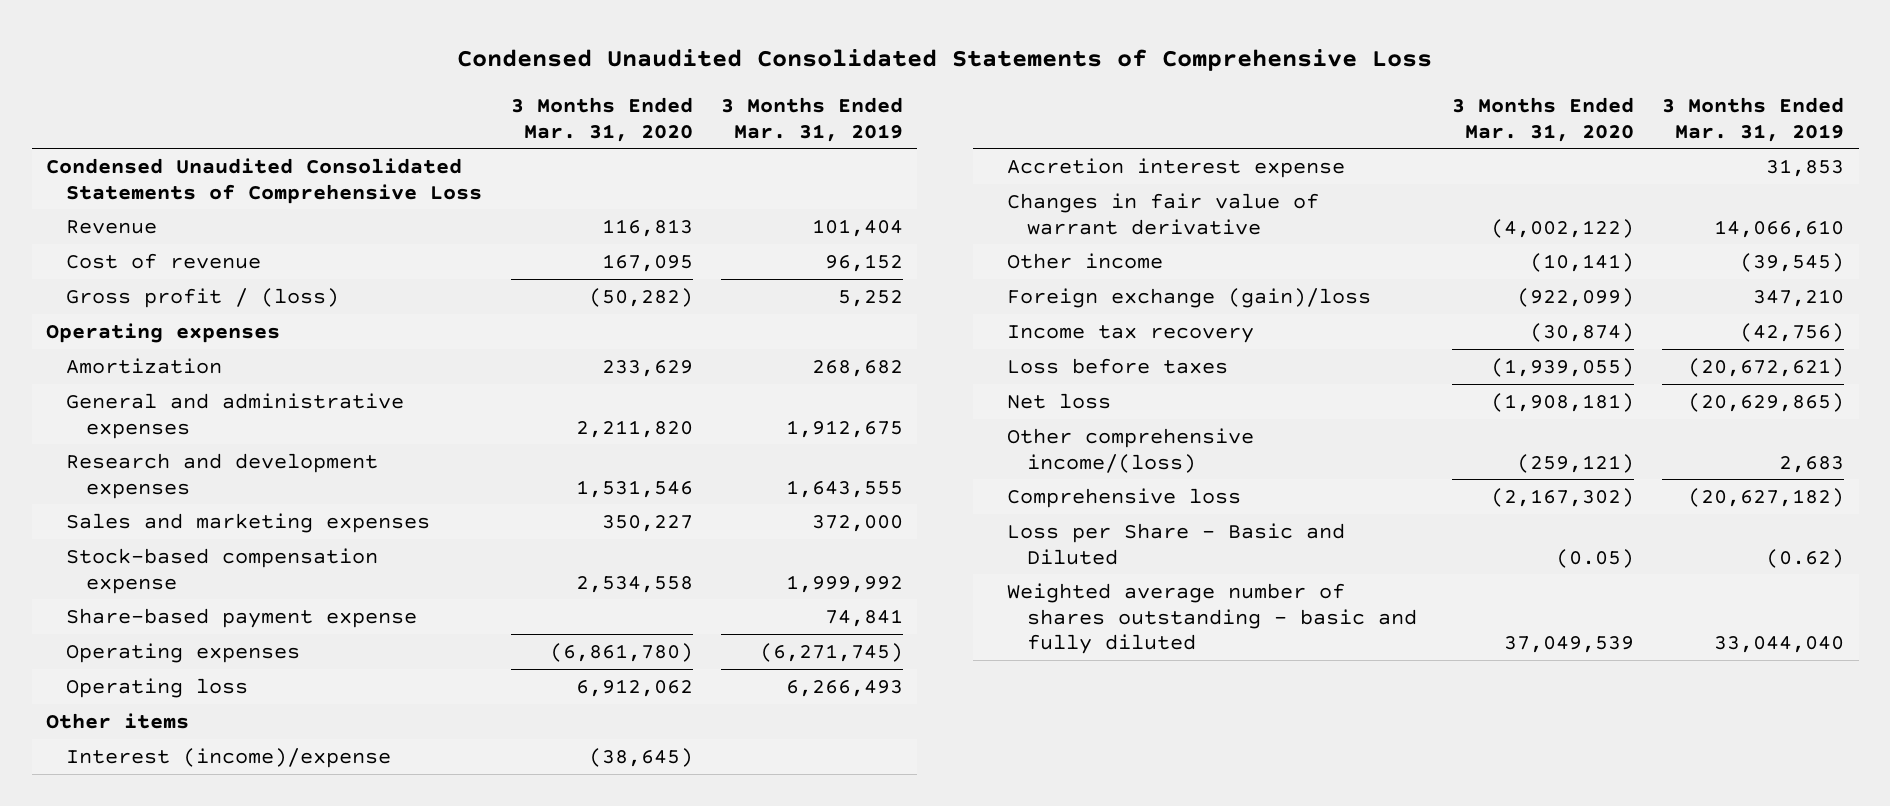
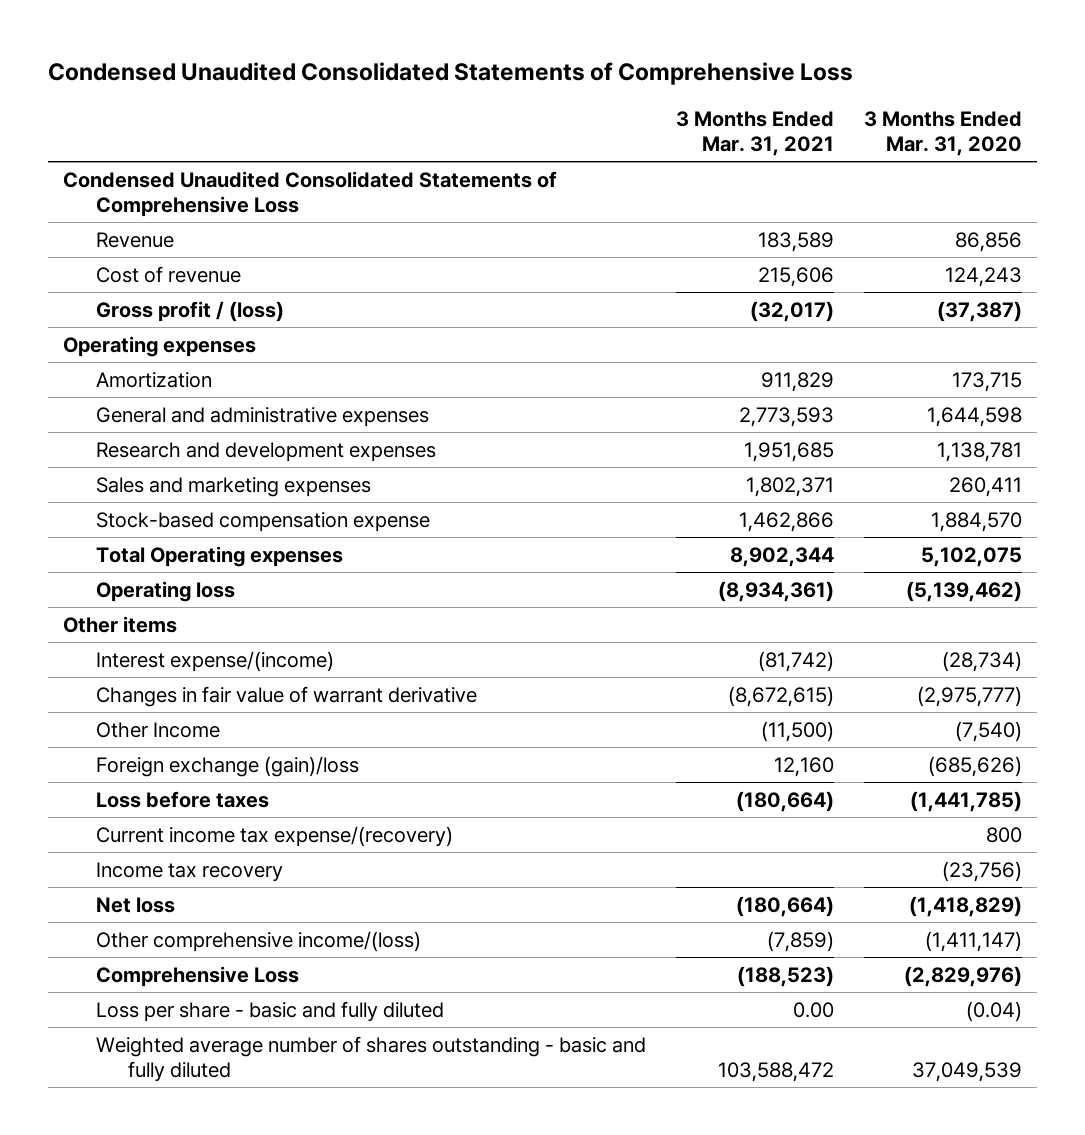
- | 3 Months Ended Mar. 31, 2020 | 3 Months Ended Mar. 31, 2019
+ | 3 Months Ended Mar. 31, 2021 | 3 Months Ended Mar. 31, 2020
- Revenue | 116,813 | 101,404
- Cost of revenue | 167,095 | 96,152
- Gross profit / (loss) | (50,282) | 5,252
+ Revenue | 183,589 | 86,856
+ Cost of revenue | 215,606 | 124,243
+ Gross profit / (loss) | (32,017) | (37,387)
- Amortization | 233,629 | 268,682
- General and administrative expenses | 2,211,820 | 1,912,675
- Research and development expenses | 1,531,546 | 1,643,555
- Sales and marketing expenses | 350,227 | 372,000
- Stock-based compensation expense | 2,534,558 | 1,999,992
- Share-based payment expense | | 74,841
- Operating expenses | (6,861,780) | (6,271,745)
- Operating loss | 6,912,062 | 6,266,493
+ Amortization | 911,829 | 173,715
+ General and administrative expenses | 2,773,593 | 1,644,598
+ Research and development expenses | 1,951,685 | 1,138,781
+ Sales and marketing expenses | 1,802,371 | 260,411
+ Stock-based compensation expense | 1,462,866 | 1,884,570
+ Total Operating expenses | 8,902,344 | 5,102,075
+ Operating loss | (8,934,361) | (5,139,462)
- Interest (income)/expense | (38,645) |
- Accretion interest expense | | 31,853
- Changes in fair value of warrant derivative | (4,002,122) | 14,066,610
- Other income | (10,141) | (39,545)
- Foreign exchange (gain)/loss | (922,099) | 347,210
- Income tax recovery | (30,874) | (42,756)
- Loss before taxes | (1,939,055) | (20,672,621)
- Net loss | (1,908,181) | (20,629,865)
- Other comprehensive income/(loss) | (259,121) | 2,683
- Comprehensive loss | (2,167,302) | (20,627,182)
- Loss per Share - Basic and Diluted | (0.05) | (0.62)
+ Interest expense/(income) | (81,742) | (28,734)
+ Changes in fair value of warrant derivative | (8,672,615) | (2,975,777)
+ Other Income | (11,500) | (7,540)
+ Foreign exchange (gain)/loss | 12,160 | (685,626)
+ Loss before taxes | (180,664) | (1,441,785)
+ Current income tax expense/(recovery) | | 800
+ Income tax recovery | | (23,756)
+ Net loss | (180,664) | (1,418,829)
+ Other comprehensive income/(loss) | (7,859) | (1,411,147)
+ Comprehensive Loss | (188,523) | (2,829,976)
+ Loss per share - basic and fully diluted | 0.00 | (0.04)

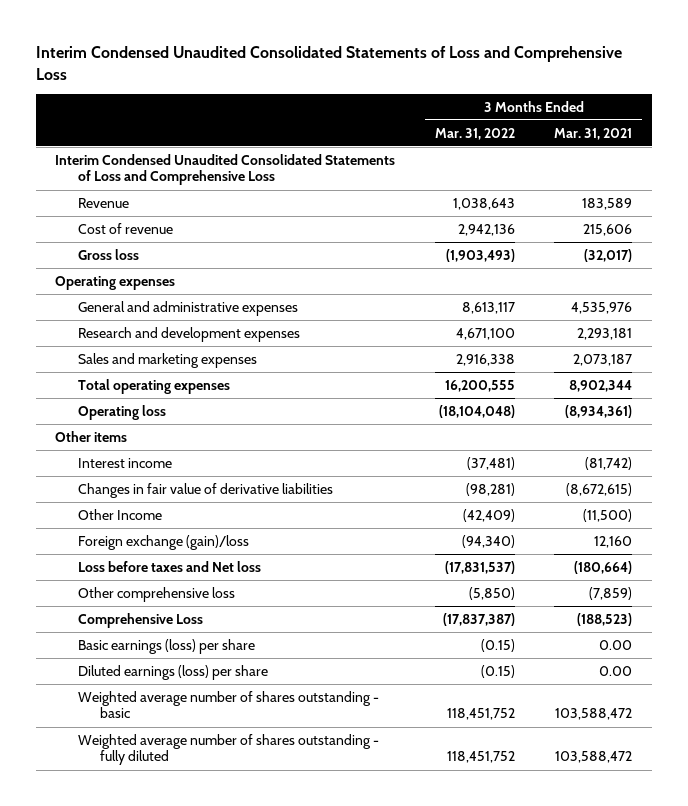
- Condensed Unaudited Consolidated Statements of Comprehensive Loss
+ Interim Condensed Unaudited Consolidated Statements of Loss and Comprehensive Loss
- | 3 Months Ended Mar. 31, 2021 | 3 Months Ended Mar. 31, 2020
+ | 3 Months Ended Mar. 31, 2022 | 3 Months Ended Mar. 31, 2021
- Condensed Unaudited Consolidated Statements of Comprehensive Loss
+ Interim Condensed Unaudited Consolidated Statements of Loss and Comprehensive Loss
- Gross profit / (loss) | (32,017) | (37,387)
+ Gross loss | (1,903,493) | (32,017)
- Amortization | 911,829 | 173,715
- General and administrative expenses | 2,773,593 | 1,644,598
- Research and development expenses | 1,951,685 | 1,138,781
- Sales and marketing expenses | 1,802,371 | 260,411
- Stock-based compensation expense | 1,462,866 | 1,884,570
- Total Operating expenses | 8,902,344 | 5,102,075
+ General and administrative expenses | 8,613,117 | 4,535,976
+ Research and development expenses | 4,671,100 | 2,293,181
+ Sales and marketing expenses | 2,916,338 | 2,073,187
+ Total operating expenses | 16,200,555 | 8,902,344
- Interest expense/(income) | (81,742) | (28,734)
- Changes in fair value of warrant derivative | (8,672,615) | (2,975,777)
+ Interest income | (37,481) | (81,742)
+ Changes in fair value of derivative liabilities | (98,281) | (8,672,615)
- Loss before taxes | (180,664) | (1,441,785)
- Current income tax expense/(recovery) | | 800
- Income tax recovery | | (23,756)
- Net loss | (180,664) | (1,418,829)
- Other comprehensive income/(loss) | (7,859) | (1,411,147)
+ Loss before taxes and Net loss | (17,831,537) | (180,664)
+ Other comprehensive loss | (5,850) | (7,859)
- Loss per share - basic and fully diluted | 0.00 | (0.04)
- Weighted average number of shares outstanding - basic and fully diluted | 103,588,472 | 37,049,539
+ Basic earnings (loss) per share | (0.15) | 0.00
+ Diluted earnings (loss) per share | (0.15) | 0.00
+ Weighted average number of shares outstanding - basic | 118,451,752 | 103,588,472
+ Weighted average number of shares outstanding - fully diluted | 118,451,752 | 103,588,472

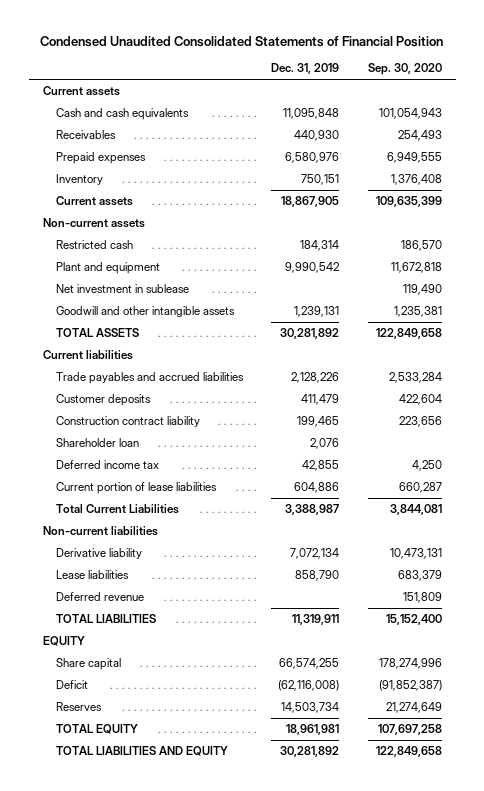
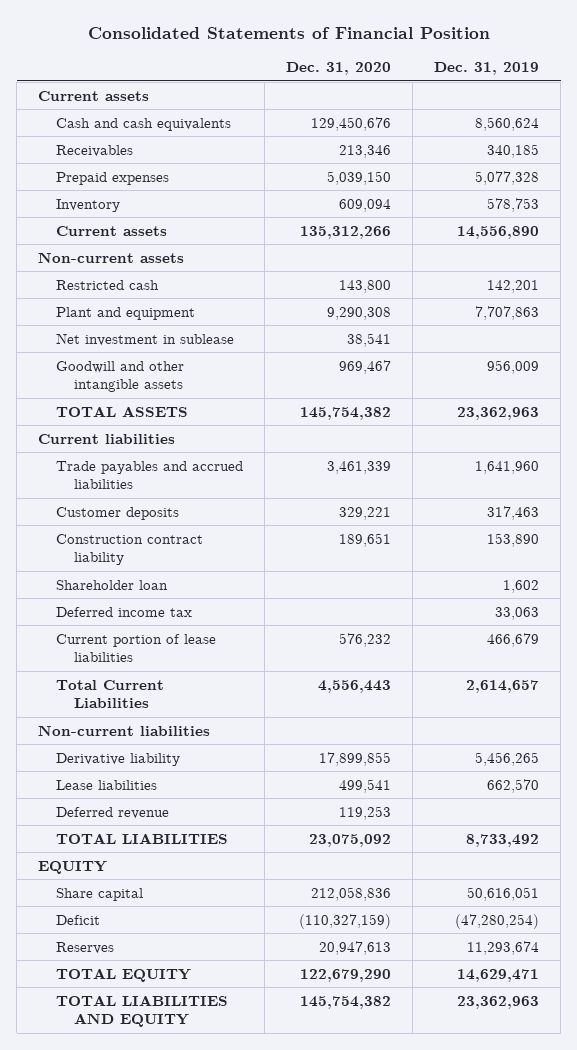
- Condensed Unaudited Consolidated Statements of Financial Position
+ Consolidated Statements of Financial Position
- | Dec. 31, 2019 | Sep. 30, 2020
+ | Dec. 31, 2020 | Dec. 31, 2019
- Cash and cash equivalents | 11,095,848 | 101,054,943
- Receivables | 440,930 | 254,493
- Prepaid expenses | 6,580,976 | 6,949,555
- Inventory | 750,151 | 1,376,408
- Current assets | 18,867,905 | 109,635,399
+ Cash and cash equivalents | 129,450,676 | 8,560,624
+ Receivables | 213,346 | 340,185
+ Prepaid expenses | 5,039,150 | 5,077,328
+ Inventory | 609,094 | 578,753
+ Current assets | 135,312,266 | 14,556,890
- Restricted cash | 184,314 | 186,570
- Plant and equipment | 9,990,542 | 11,672,818
+ Restricted cash | 143,800 | 142,201
+ Plant and equipment | 9,290,308 | 7,707,863
- Goodwill and other intangible assets | 1,239,131 | 1,235,381
- TOTAL ASSETS | 30,281,892 | 122,849,658
+ Goodwill and other intangible assets | 969,467 | 956,009
+ TOTAL ASSETS | 145,754,382 | 23,362,963
- Trade payables and accrued liabilities | 2,128,226 | 2,533,284
- Customer deposits | 411,479 | 422,604
- Construction contract liability | 199,465 | 223,656
- Shareholder loan | 2,076 |
- Deferred income tax | 42,855 | 4,250
- Current portion of lease liabilities | 604,886 | 660,287
- Total Current Liabilities | 3,388,987 | 3,844,081
+ Trade payables and accrued liabilities | 3,461,339 | 1,641,960
+ Customer deposits | 329,221 | 317,463
+ Construction contract liability | 189,651 | 153,890
+ Shareholder loan | | 1,602
+ Deferred income tax | | 33,063
+ Current portion of lease liabilities | 576,232 | 466,679
+ Total Current Liabilities | 4,556,443 | 2,614,657
- Derivative liability | 7,072,134 | 10,473,131
- Lease liabilities | 858,790 | 683,379
+ Derivative liability | 17,899,855 | 5,456,265
+ Lease liabilities | 499,541 | 662,570
- TOTAL LIABILITIES | 11,319,911 | 15,152,400
+ TOTAL LIABILITIES | 23,075,092 | 8,733,492
- Share capital | 66,574,255 | 178,274,996
- Deficit | (62,116,008) | (91,852,387)
- Reserves | 14,503,734 | 21,274,649
- TOTAL EQUITY | 18,961,981 | 107,697,258
- TOTAL LIABILITIES AND EQUITY | 30,281,892 | 122,849,658
+ Share capital | 212,058,836 | 50,616,051
+ Deficit | (110,327,159) | (47,280,254)
+ Reserves | 20,947,613 | 11,293,674
+ TOTAL EQUITY | 122,679,290 | 14,629,471
+ TOTAL LIABILITIES AND EQUITY | 145,754,382 | 23,362,963

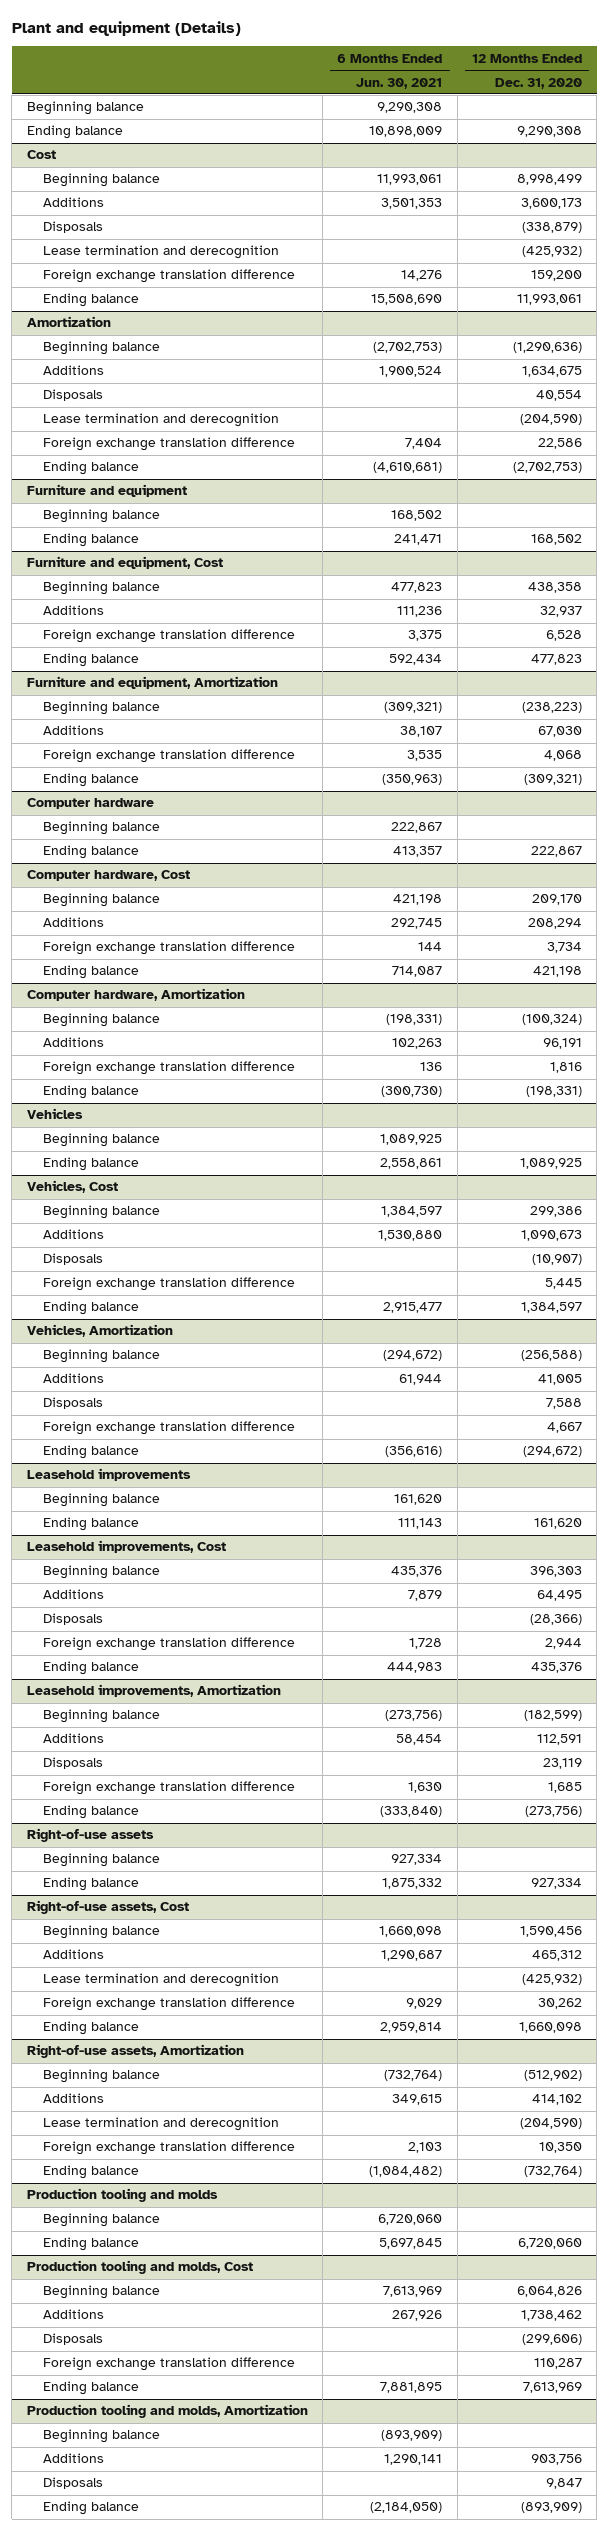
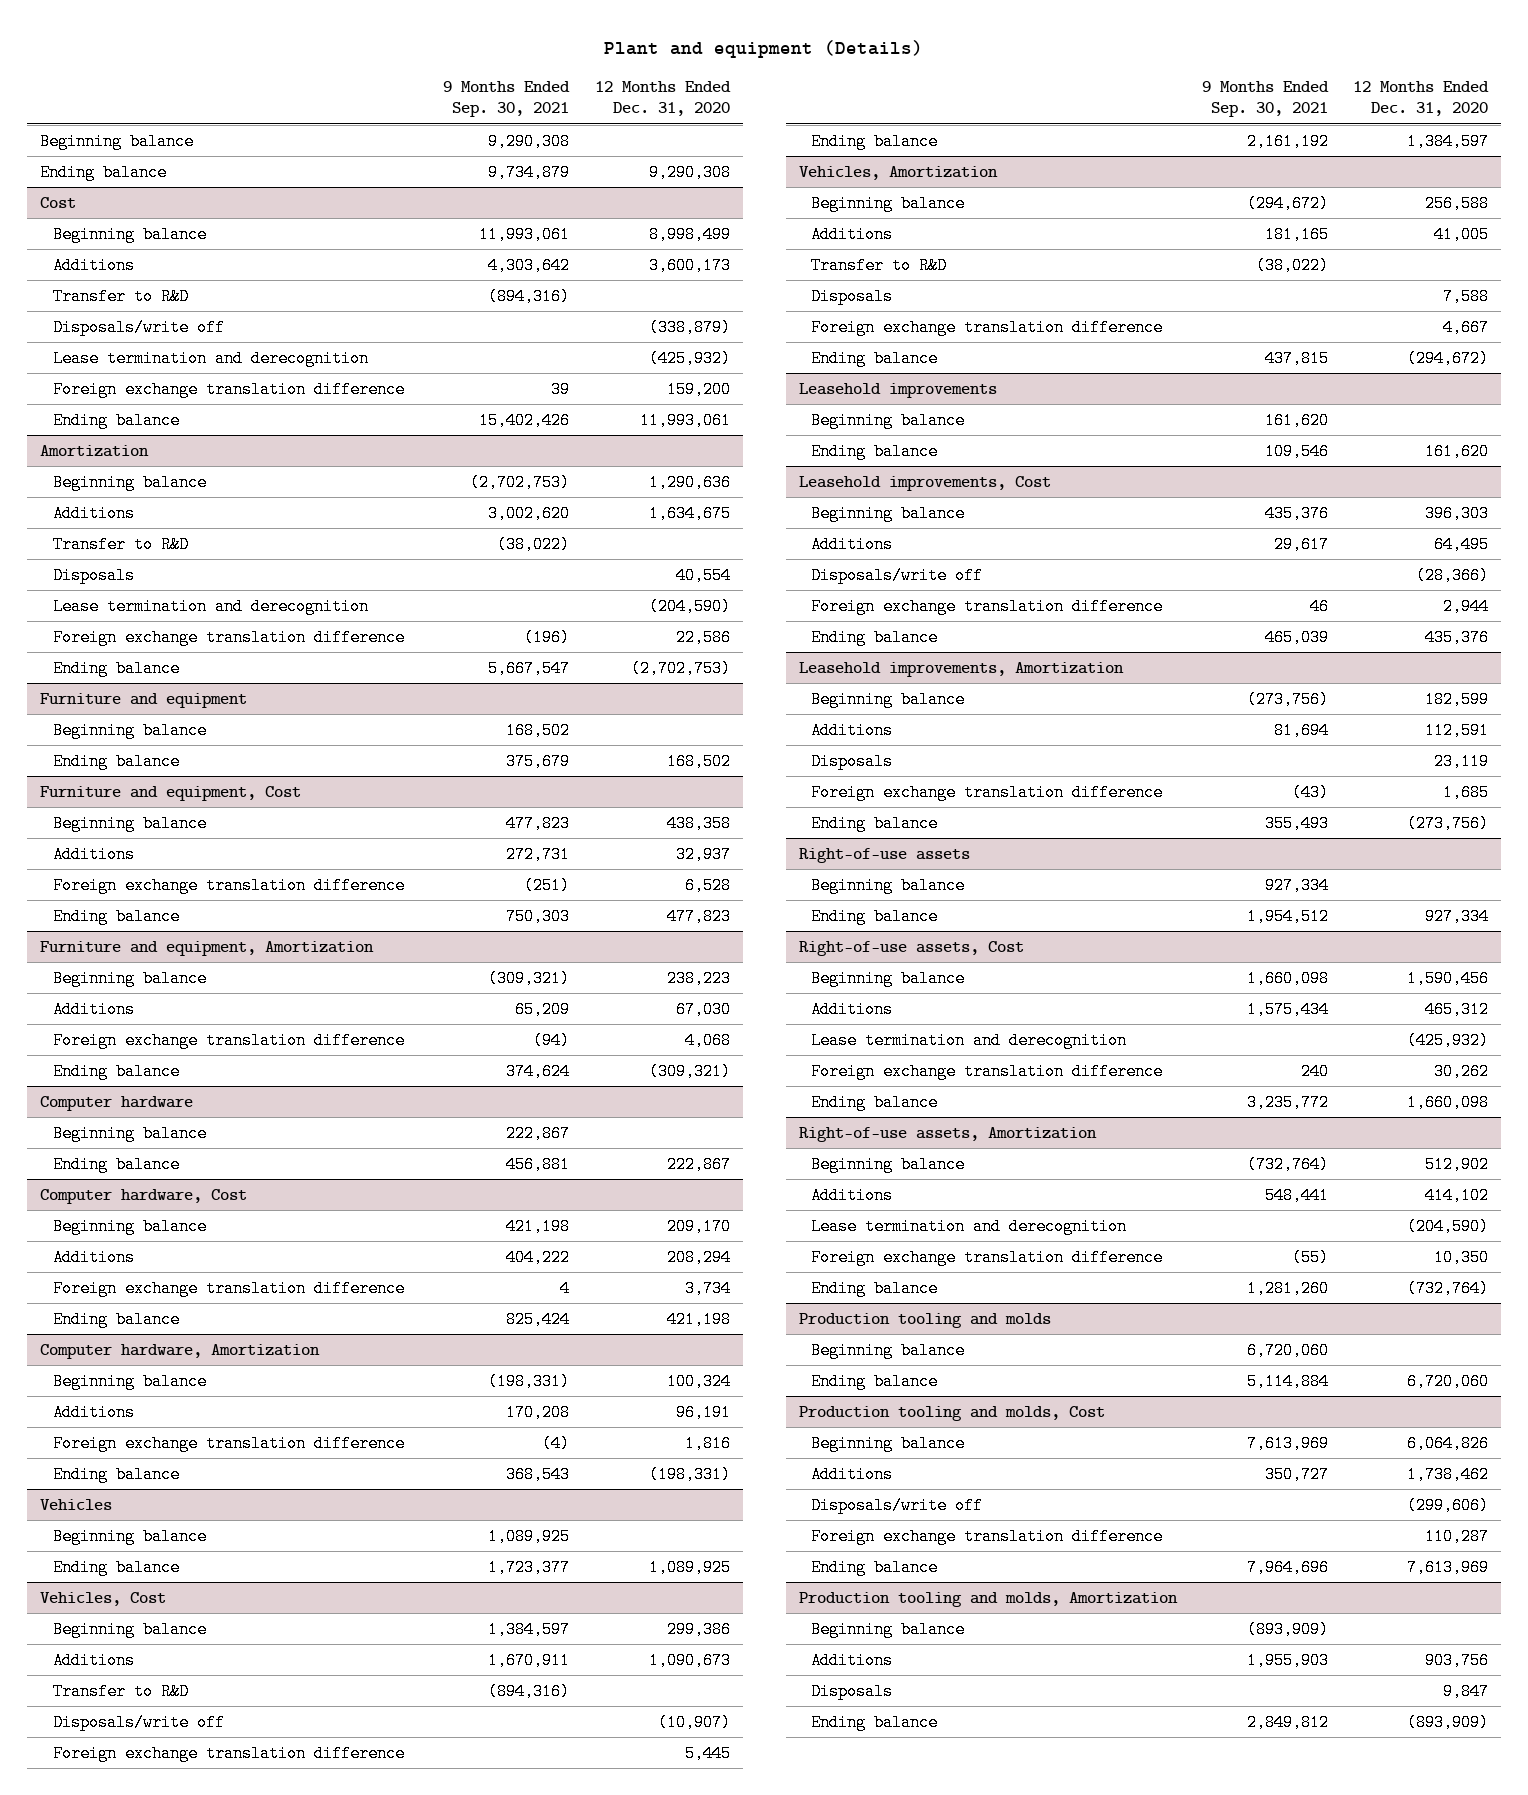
- | 6 Months Ended Jun. 30, 2021 | 12 Months Ended Dec. 31, 2020
+ | 9 Months Ended Sep. 30, 2021 | 12 Months Ended Dec. 31, 2020
@ Cost
- Disposals | | (338,879)
+ Transfer to R&D | (894,316) |
+ Disposals/write off | | (338,879)
@ Amortization
- Beginning balance | (2,702,753) | (1,290,636)
+ Beginning balance | (2,702,753) | 1,290,636
+ Transfer to R&D | (38,022) |
@ Furniture and equipment, Amortization
- Beginning balance | (309,321) | (238,223)
+ Beginning balance | (309,321) | 238,223
@ Computer hardware, Amortization
- Beginning balance | (198,331) | (100,324)
+ Beginning balance | (198,331) | 100,324
@ Vehicles, Cost
- Disposals | | (10,907)
+ Transfer to R&D | (894,316) |
+ Disposals/write off | | (10,907)
@ Vehicles, Amortization
- Beginning balance | (294,672) | (256,588)
+ Beginning balance | (294,672) | 256,588
+ Transfer to R&D | (38,022) |
@ Leasehold improvements, Cost
- Disposals | | (28,366)
+ Disposals/write off | | (28,366)
@ Leasehold improvements, Amortization
- Beginning balance | (273,756) | (182,599)
+ Beginning balance | (273,756) | 182,599
@ Right-of-use assets, Amortization
- Beginning balance | (732,764) | (512,902)
+ Beginning balance | (732,764) | 512,902
@ Production tooling and molds, Cost
- Disposals | | (299,606)
+ Disposals/write off | | (299,606)

